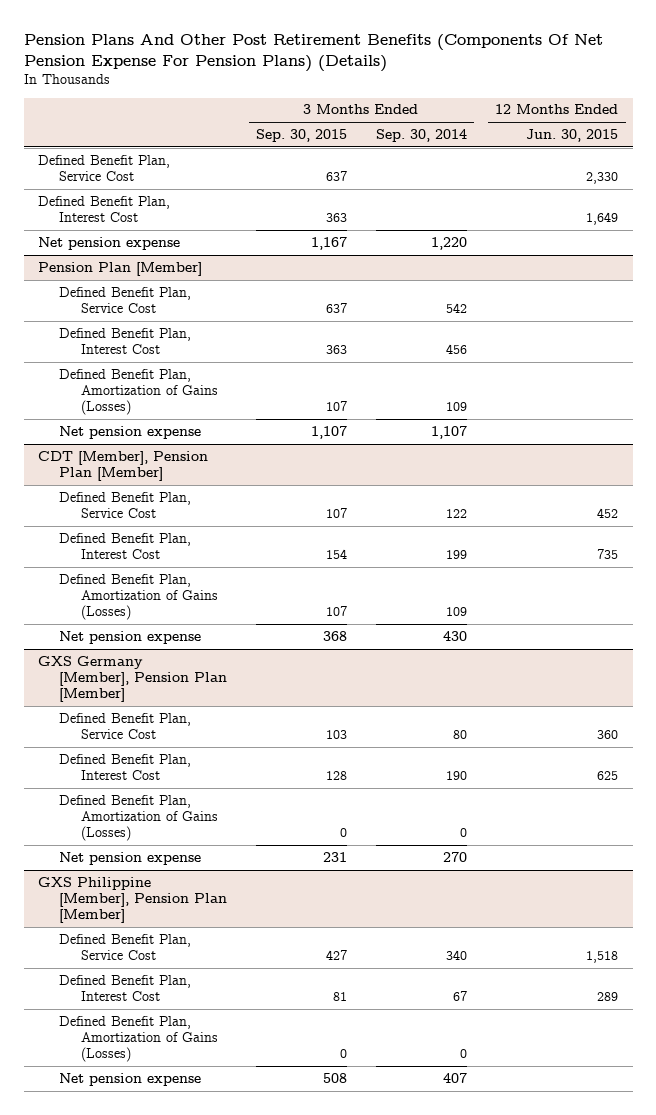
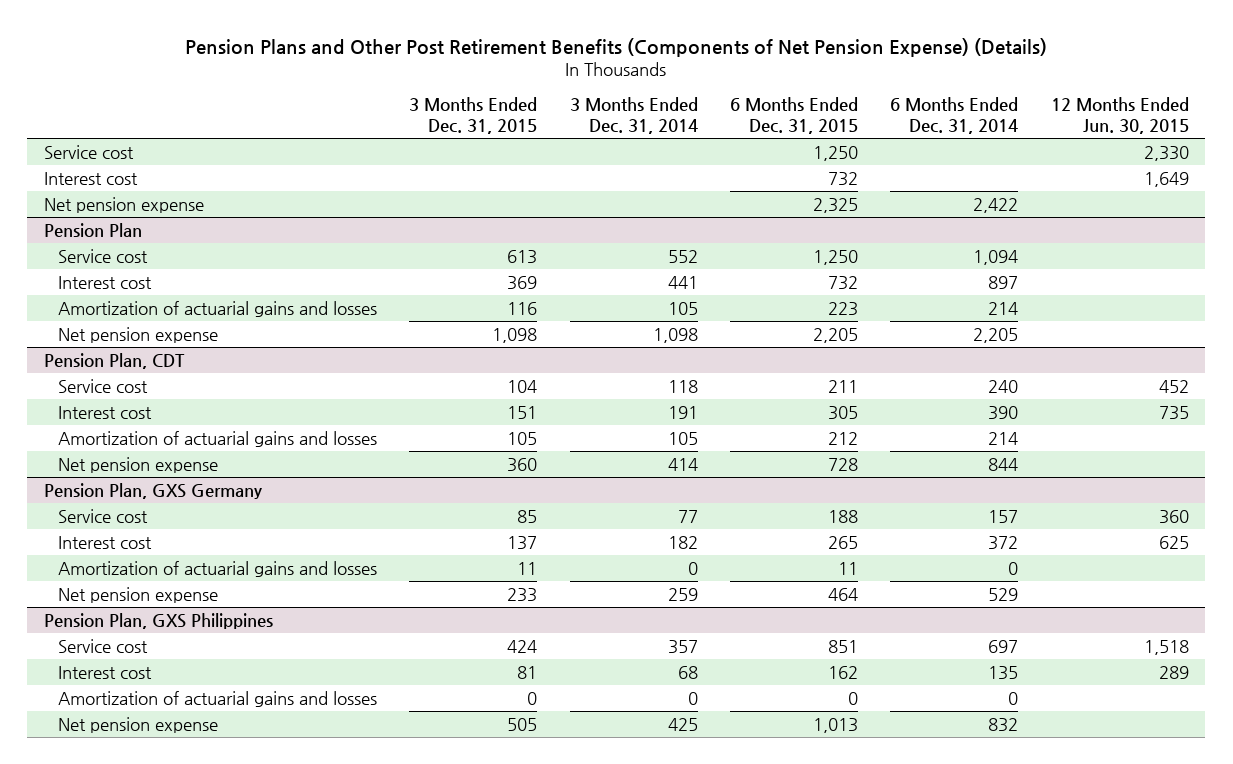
- Pension Plans And Other Post Retirement Benefits (Components Of Net Pension Expense For Pension Plans) (Details)
+ Pension Plans and Other Post Retirement Benefits (Components of Net Pension Expense) (Details)
- | 3 Months Ended Sep. 30, 2015 | 3 Months Ended Sep. 30, 2014 | 12 Months Ended Jun. 30, 2015
+ | 3 Months Ended Dec. 31, 2015 | 3 Months Ended Dec. 31, 2014 | 6 Months Ended Dec. 31, 2015 | 6 Months Ended Dec. 31, 2014 | 12 Months Ended Jun. 30, 2015
- Defined Benefit Plan, Service Cost | 637 | | 2,330
- Defined Benefit Plan, Interest Cost | 363 | | 1,649
+ Service cost | | | 1,250 | | 2,330
+ Interest cost | | | 732 | | 1,649
- Pension Plan [Member]
- Defined Benefit Plan, Service Cost | 637 | 542 |
- Defined Benefit Plan, Interest Cost | 363 | 456 |
- Defined Benefit Plan, Amortization of Gains (Losses) | 107 | 109 |
+ Pension Plan
+ Service cost | 613 | 552 | 1,250 | 1,094 |
+ Interest cost | 369 | 441 | 732 | 897 |
+ Amortization of actuarial gains and losses | 116 | 105 | 223 | 214 |
- CDT [Member], Pension Plan [Member]
- Defined Benefit Plan, Service Cost | 107 | 122 | 452
- Defined Benefit Plan, Interest Cost | 154 | 199 | 735
- Defined Benefit Plan, Amortization of Gains (Losses) | 107 | 109 |
+ Pension Plan, CDT
+ Service cost | 104 | 118 | 211 | 240 | 452
+ Interest cost | 151 | 191 | 305 | 390 | 735
+ Amortization of actuarial gains and losses | 105 | 105 | 212 | 214 |
- GXS Germany [Member], Pension Plan [Member]
- Defined Benefit Plan, Service Cost | 103 | 80 | 360
- Defined Benefit Plan, Interest Cost | 128 | 190 | 625
- Defined Benefit Plan, Amortization of Gains (Losses) | 0 | 0 |
+ Pension Plan, GXS Germany
+ Service cost | 85 | 77 | 188 | 157 | 360
+ Interest cost | 137 | 182 | 265 | 372 | 625
+ Amortization of actuarial gains and losses | 11 | 0 | 11 | 0 |
- GXS Philippine [Member], Pension Plan [Member]
- Defined Benefit Plan, Service Cost | 427 | 340 | 1,518
- Defined Benefit Plan, Interest Cost | 81 | 67 | 289
- Defined Benefit Plan, Amortization of Gains (Losses) | 0 | 0 |
+ Pension Plan, GXS Philippines
+ Service cost | 424 | 357 | 851 | 697 | 1,518
+ Interest cost | 81 | 68 | 162 | 135 | 289
+ Amortization of actuarial gains and losses | 0 | 0 | 0 | 0 |

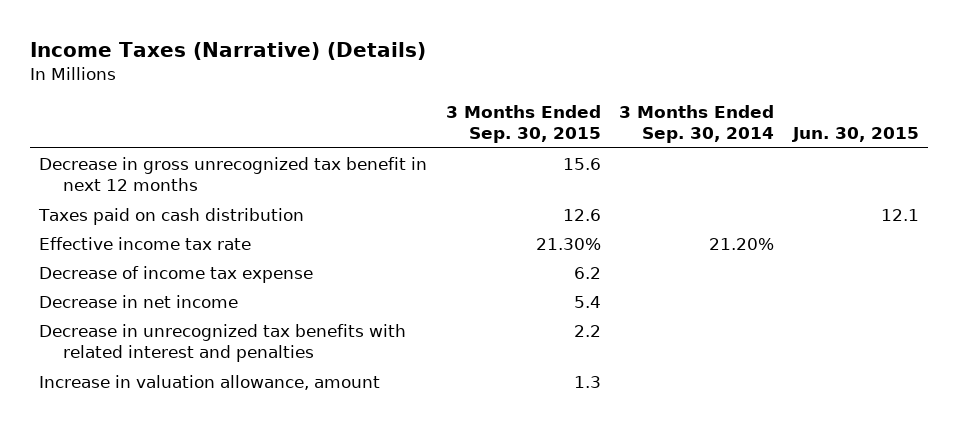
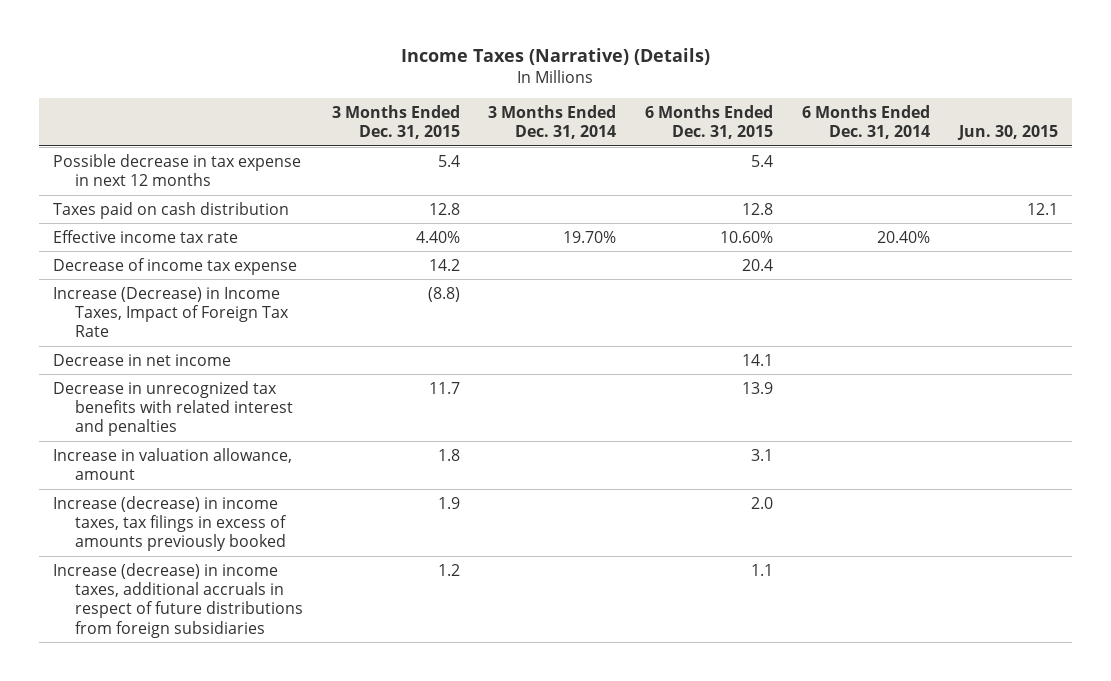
- | 3 Months Ended Sep. 30, 2015 | 3 Months Ended Sep. 30, 2014 | Jun. 30, 2015
+ | 3 Months Ended Dec. 31, 2015 | 3 Months Ended Dec. 31, 2014 | 6 Months Ended Dec. 31, 2015 | 6 Months Ended Dec. 31, 2014 | Jun. 30, 2015
- Decrease in gross unrecognized tax benefit in next 12 months | 15.6 | |
+ Possible decrease in tax expense in next 12 months | 5.4 | | 5.4 | |
+ Increase (Decrease) in Income Taxes, Impact of Foreign Tax Rate | (8.8) | | | |
+ Increase (decrease) in income taxes, tax filings in excess of amounts previously booked | 1.9 | | 2.0 | |
+ Increase (decrease) in income taxes, additional accruals in respect of future distributions from foreign subsidiaries | 1.2 | | 1.1 | |

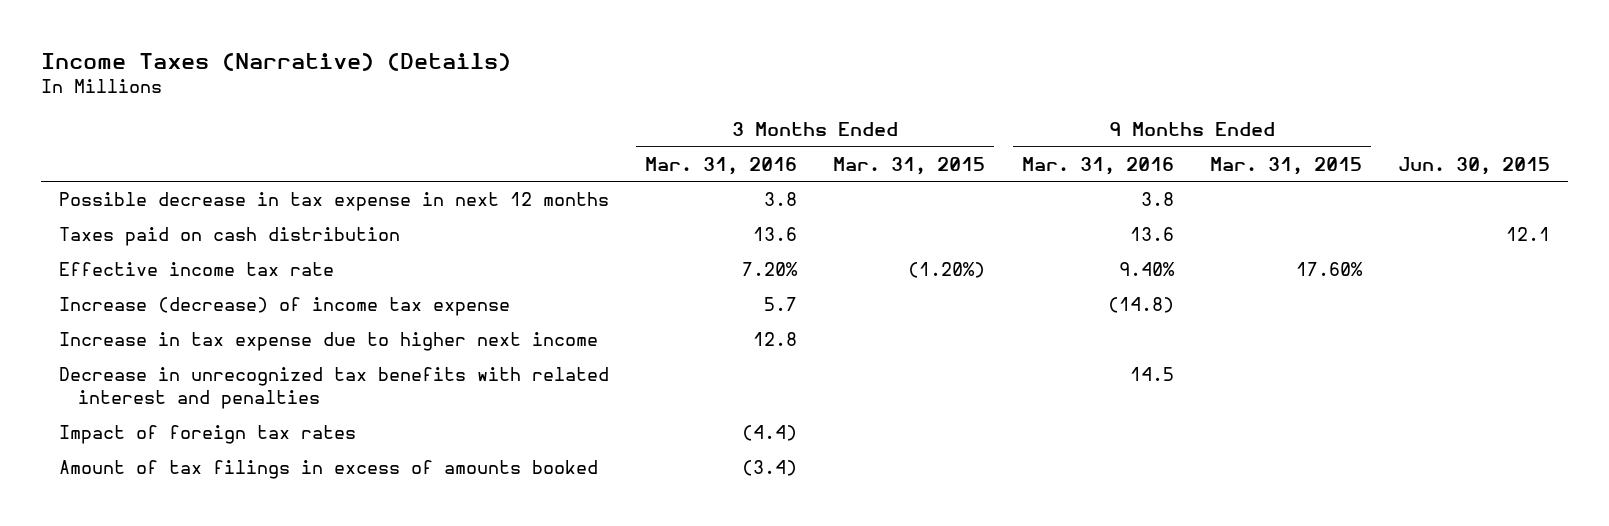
- | 3 Months Ended Dec. 31, 2015 | 3 Months Ended Dec. 31, 2014 | 6 Months Ended Dec. 31, 2015 | 6 Months Ended Dec. 31, 2014 | Jun. 30, 2015
+ | 3 Months Ended Mar. 31, 2016 | 3 Months Ended Mar. 31, 2015 | 9 Months Ended Mar. 31, 2016 | 9 Months Ended Mar. 31, 2015 | Jun. 30, 2015
- Decrease of income tax expense | 14.2 | | 20.4 | |
- Increase (Decrease) in Income Taxes, Impact of Foreign Tax Rate | (8.8) | | | |
- Decrease in net income | | | 14.1 | |
+ Increase (decrease) of income tax expense | 5.7 | | (14.8) | |
+ Increase in tax expense due to higher next income | 12.8 | | | |
- Increase in valuation allowance, amount | 1.8 | | 3.1 | |
- Increase (decrease) in income taxes, tax filings in excess of amounts previously booked | 1.9 | | 2.0 | |
- Increase (decrease) in income taxes, additional accruals in respect of future distributions from foreign subsidiaries | 1.2 | | 1.1 | |
+ Impact of foreign tax rates | (4.4) | | | |
+ Amount of tax filings in excess of amounts booked | (3.4) | | | |

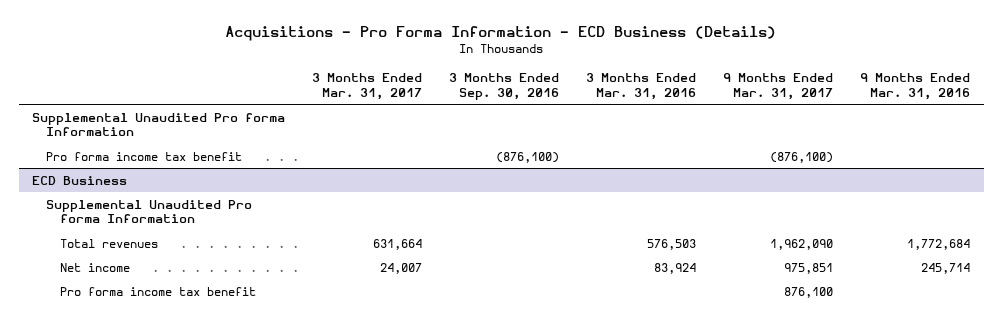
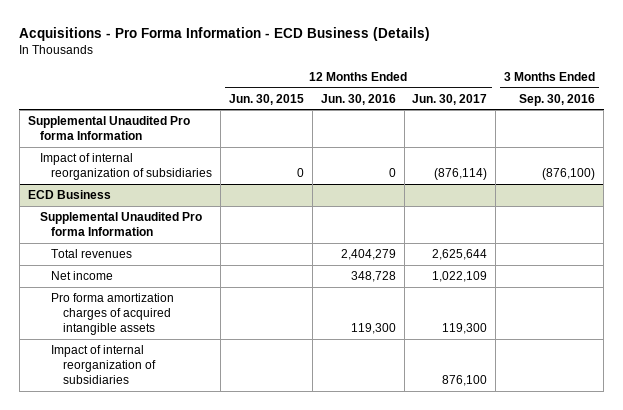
- | 3 Months Ended Mar. 31, 2017 | 3 Months Ended Sep. 30, 2016 | 3 Months Ended Mar. 31, 2016 | 9 Months Ended Mar. 31, 2017 | 9 Months Ended Mar. 31, 2016
+ | 12 Months Ended Jun. 30, 2015 | 12 Months Ended Jun. 30, 2016 | 12 Months Ended Jun. 30, 2017 | 3 Months Ended Sep. 30, 2016
- Pro forma income tax benefit | | (876,100) | | (876,100) |
+ Impact of internal reorganization of subsidiaries | 0 | 0 | (876,114) | (876,100)
@ ECD Business
- Pro forma income tax benefit | | | | 876,100 |
+ Pro forma amortization charges of acquired intangible assets | | 119,300 | 119,300 |
+ Impact of internal reorganization of subsidiaries | | | 876,100 |

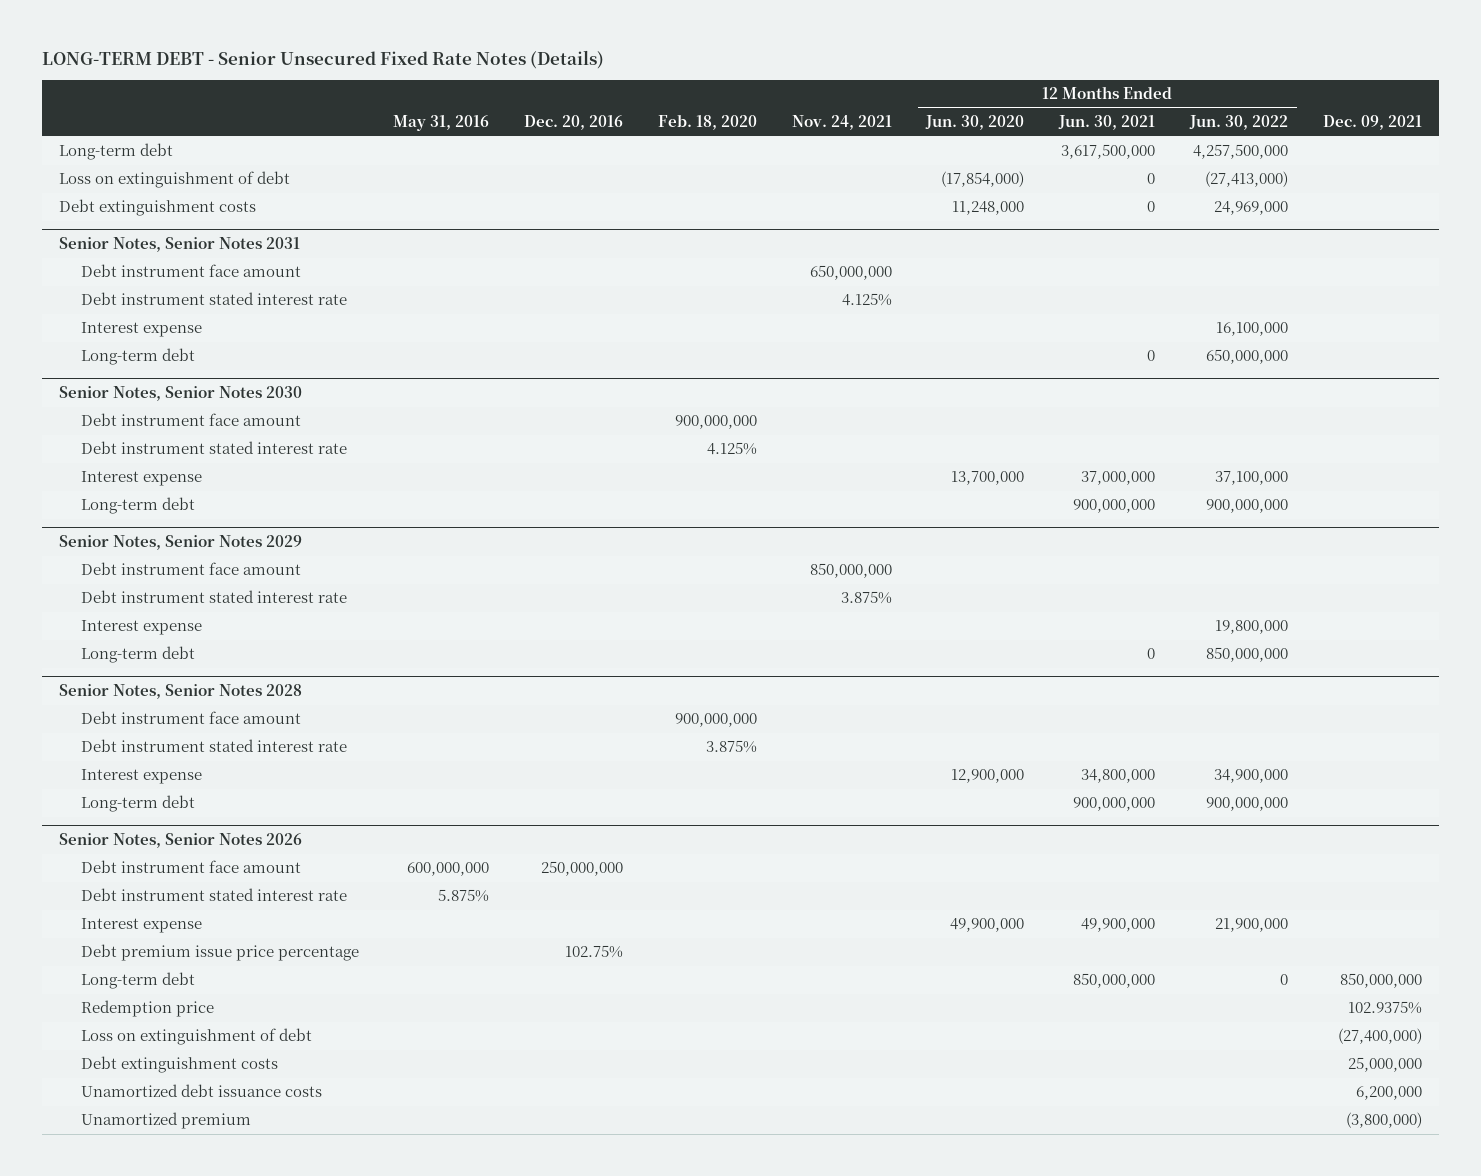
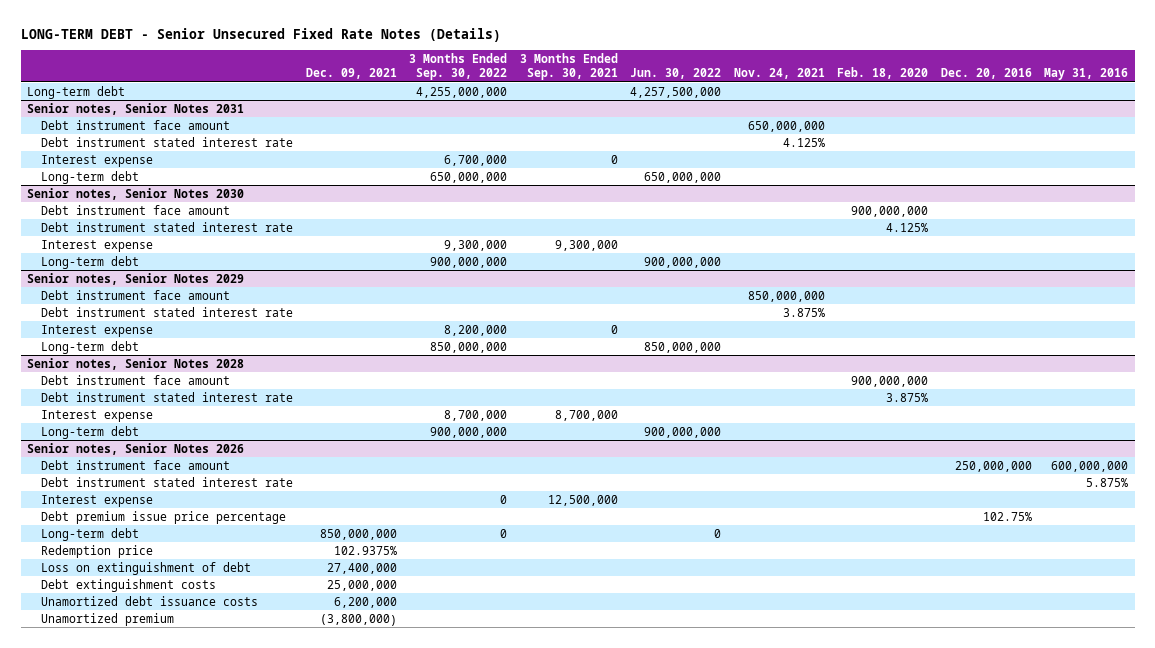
- | May 31, 2016 | Dec. 20, 2016 | Feb. 18, 2020 | Nov. 24, 2021 | 12 Months Ended Jun. 30, 2020 | 12 Months Ended Jun. 30, 2021 | 12 Months Ended Jun. 30, 2022 | Dec. 09, 2021
+ | Dec. 09, 2021 | 3 Months Ended Sep. 30, 2022 | 3 Months Ended Sep. 30, 2021 | Jun. 30, 2022 | Nov. 24, 2021 | Feb. 18, 2020 | Dec. 20, 2016 | May 31, 2016
- Loss on extinguishment of debt | | | | | (17,854,000) | 0 | (27,413,000) |
- Debt extinguishment costs | | | | | 11,248,000 | 0 | 24,969,000 |
- Senior Notes, Senior Notes 2031
+ Senior notes, Senior Notes 2031
- Senior Notes, Senior Notes 2030
+ Senior notes, Senior Notes 2030
- Senior Notes, Senior Notes 2029
+ Senior notes, Senior Notes 2029
- Senior Notes, Senior Notes 2028
+ Senior notes, Senior Notes 2028
- Senior Notes, Senior Notes 2026
+ Senior notes, Senior Notes 2026
- Loss on extinguishment of debt | | | | | | | | (27,400,000)
+ Loss on extinguishment of debt | 27,400,000 | | | | | | |

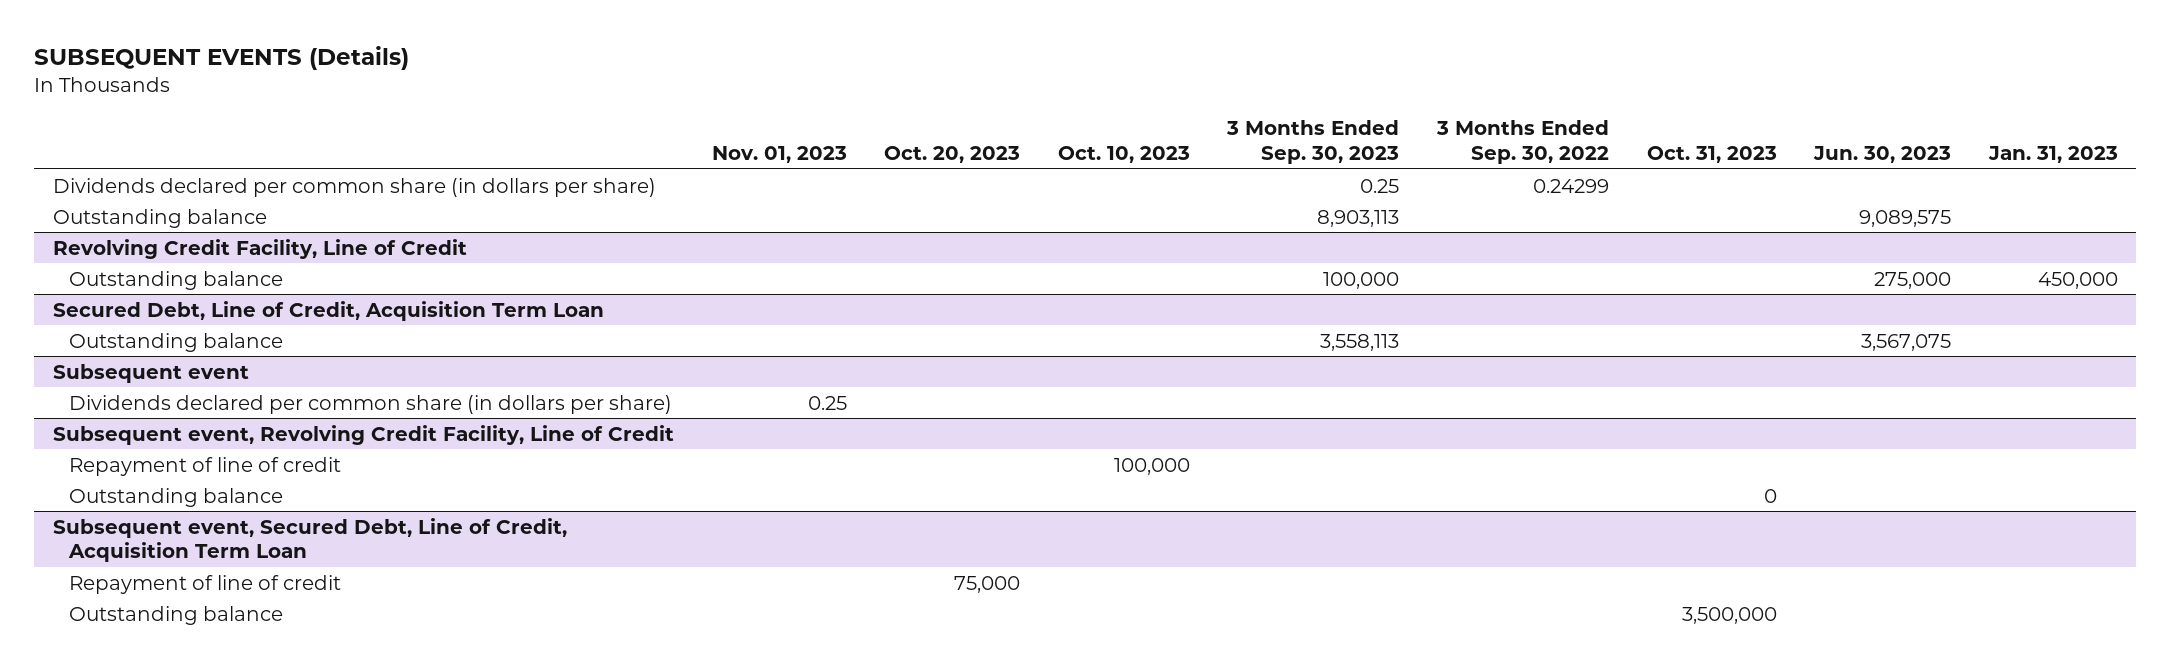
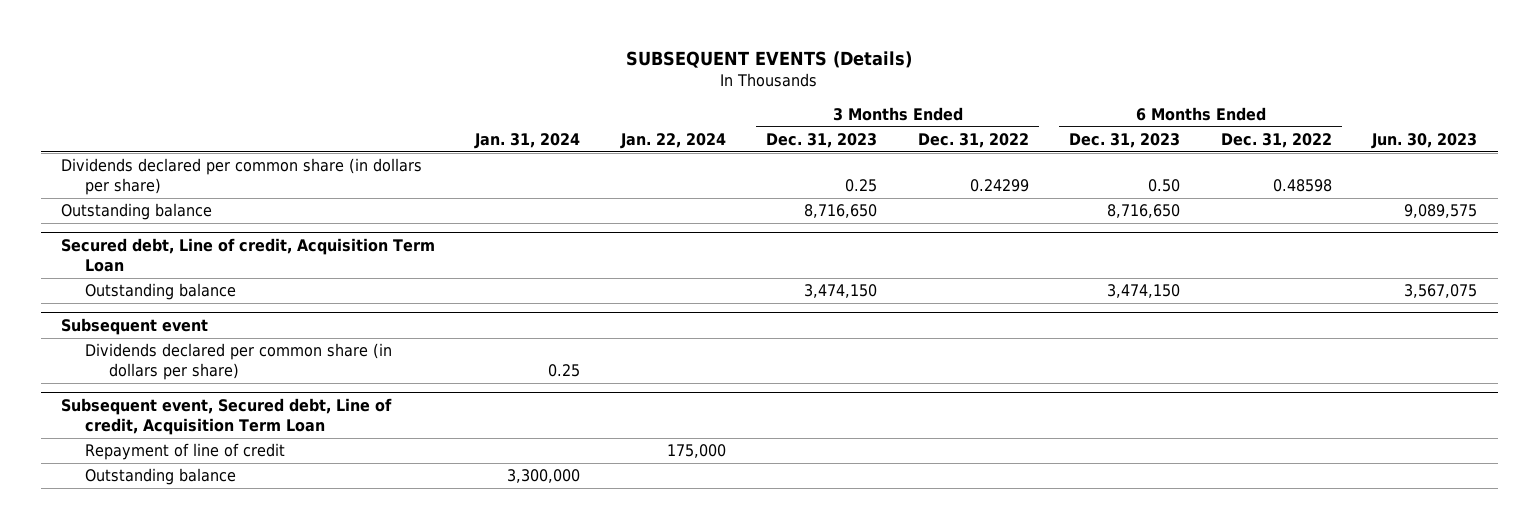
- | Nov. 01, 2023 | Oct. 20, 2023 | Oct. 10, 2023 | 3 Months Ended Sep. 30, 2023 | 3 Months Ended Sep. 30, 2022 | Oct. 31, 2023 | Jun. 30, 2023 | Jan. 31, 2023
+ | Jan. 31, 2024 | Jan. 22, 2024 | 3 Months Ended Dec. 31, 2023 | 3 Months Ended Dec. 31, 2022 | 6 Months Ended Dec. 31, 2023 | 6 Months Ended Dec. 31, 2022 | Jun. 30, 2023
- Revolving Credit Facility, Line of Credit
- Outstanding balance | | | | 100,000 | | | 275,000 | 450,000
- Secured Debt, Line of Credit, Acquisition Term Loan
+ Secured debt, Line of credit, Acquisition Term Loan
- Subsequent event, Revolving Credit Facility, Line of Credit
- Repayment of line of credit | | | 100,000 | | | | |
- Outstanding balance | | | | | | 0 | |
- Subsequent event, Secured Debt, Line of Credit, Acquisition Term Loan
+ Subsequent event, Secured debt, Line of credit, Acquisition Term Loan

